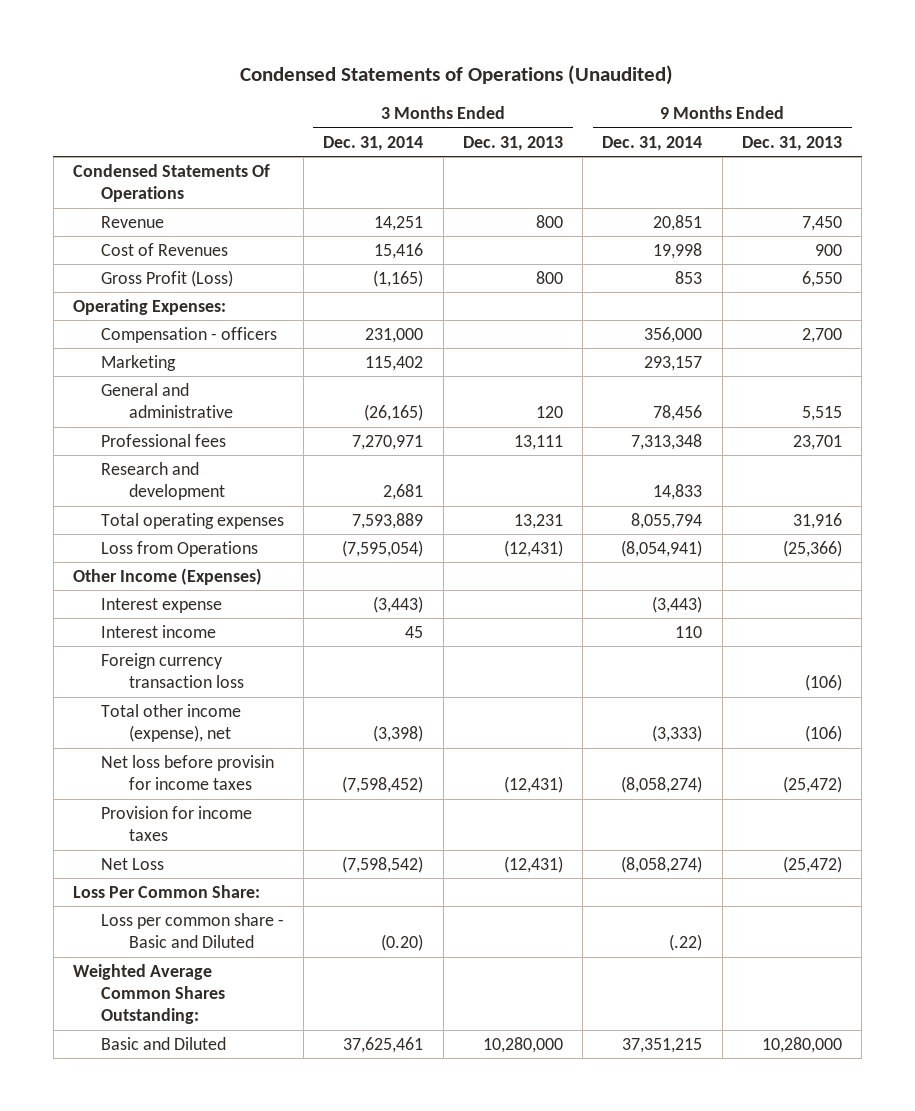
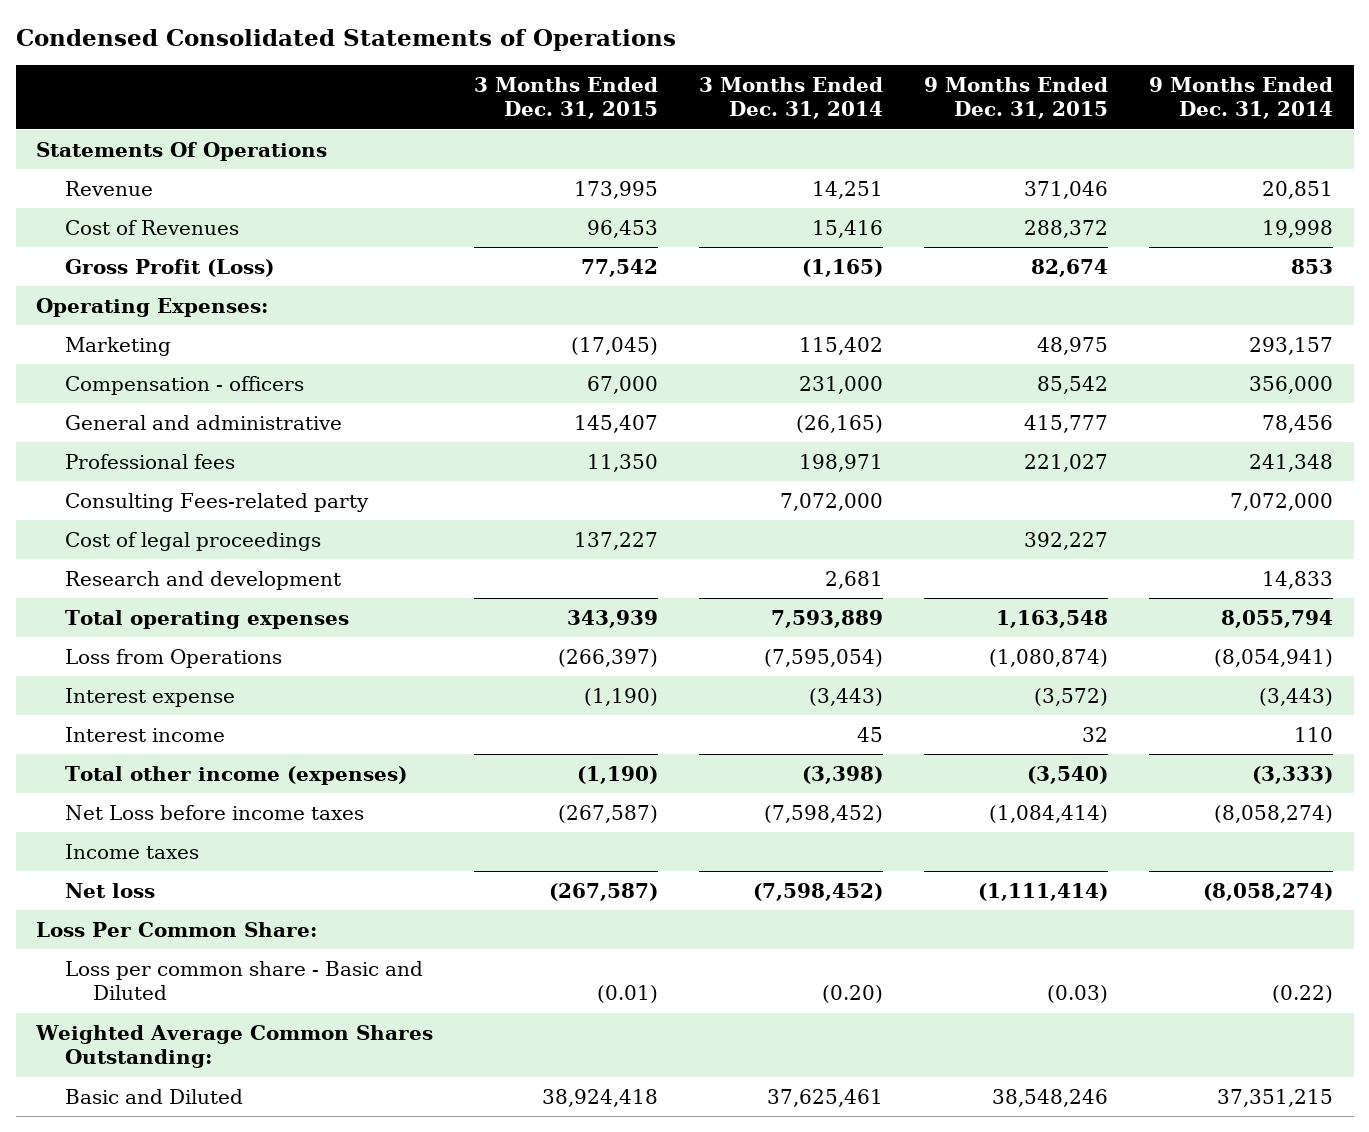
- Condensed Statements of Operations (Unaudited)
+ Condensed Consolidated Statements of Operations
- | 3 Months Ended Dec. 31, 2014 | 3 Months Ended Dec. 31, 2013 | 9 Months Ended Dec. 31, 2014 | 9 Months Ended Dec. 31, 2013
+ | 3 Months Ended Dec. 31, 2015 | 3 Months Ended Dec. 31, 2014 | 9 Months Ended Dec. 31, 2015 | 9 Months Ended Dec. 31, 2014
- Condensed Statements Of Operations
+ Statements Of Operations
moved down: Compensation - officers | 67,000 | 231,000 | 85,542 | 356,000
- Professional fees | 7,270,971 | 13,111 | 7,313,348 | 23,701
+ Professional fees | 11,350 | 198,971 | 221,027 | 241,348
+ Consulting Fees-related party | | 7,072,000 | | 7,072,000
+ Cost of legal proceedings | 137,227 | | 392,227 |
- Other Income (Expenses)
- Foreign currency transaction loss | | | | (106)
- Total other income (expense), net | (3,398) | | (3,333) | (106)
- Net loss before provisin for income taxes | (7,598,452) | (12,431) | (8,058,274) | (25,472)
- Provision for income taxes
- Net Loss | (7,598,542) | (12,431) | (8,058,274) | (25,472)
+ Total other income (expenses) | (1,190) | (3,398) | (3,540) | (3,333)
+ Net Loss before income taxes | (267,587) | (7,598,452) | (1,084,414) | (8,058,274)
+ Income taxes
+ Net loss | (267,587) | (7,598,452) | (1,111,414) | (8,058,274)
- Loss per common share - Basic and Diluted | (0.20) | | (.22) |
+ Loss per common share - Basic and Diluted | (0.01) | (0.20) | (0.03) | (0.22)

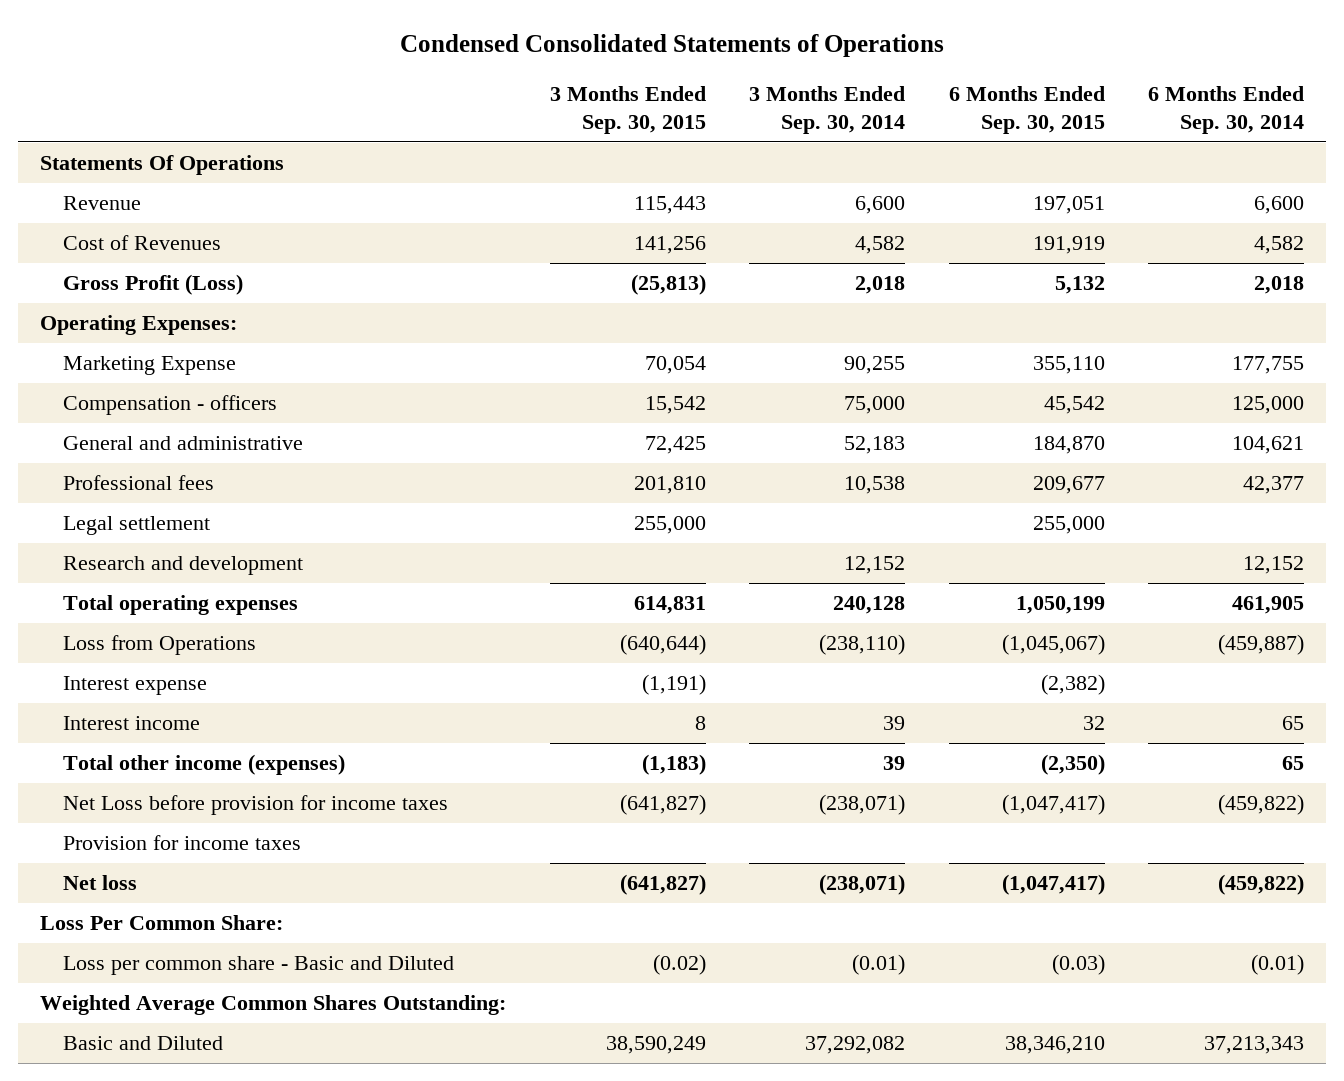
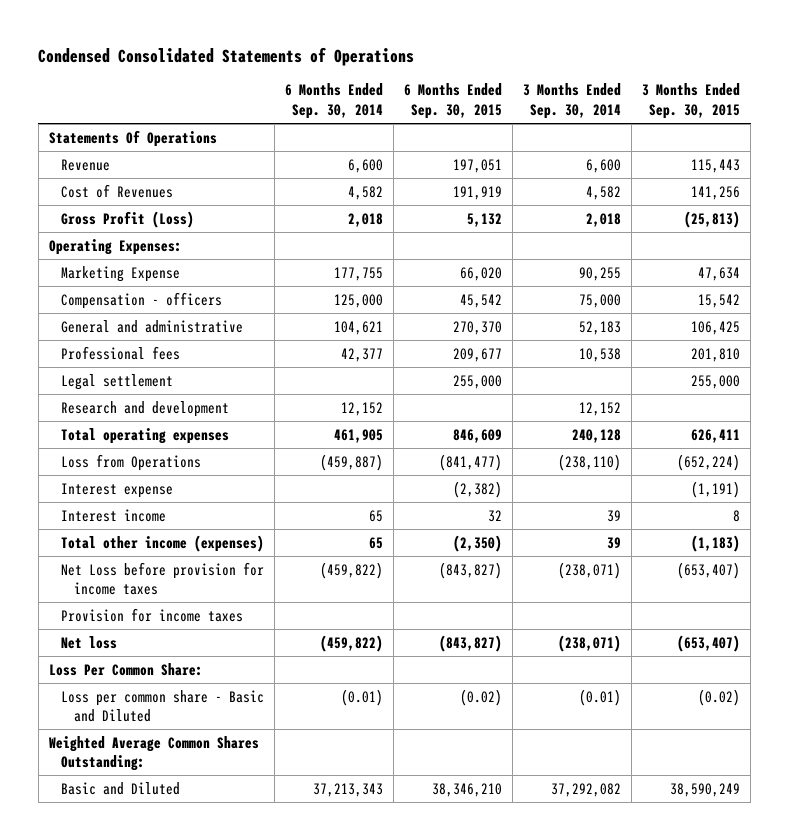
- | 3 Months Ended Sep. 30, 2015 | 3 Months Ended Sep. 30, 2014 | 6 Months Ended Sep. 30, 2015 | 6 Months Ended Sep. 30, 2014
+ | 6 Months Ended Sep. 30, 2014 | 6 Months Ended Sep. 30, 2015 | 3 Months Ended Sep. 30, 2014 | 3 Months Ended Sep. 30, 2015
- Marketing Expense | 70,054 | 90,255 | 355,110 | 177,755
+ Marketing Expense | 177,755 | 66,020 | 90,255 | 47,634
- General and administrative | 72,425 | 52,183 | 184,870 | 104,621
+ General and administrative | 104,621 | 270,370 | 52,183 | 106,425
- Total operating expenses | 614,831 | 240,128 | 1,050,199 | 461,905
- Loss from Operations | (640,644) | (238,110) | (1,045,067) | (459,887)
+ Total operating expenses | 461,905 | 846,609 | 240,128 | 626,411
+ Loss from Operations | (459,887) | (841,477) | (238,110) | (652,224)
- Net Loss before provision for income taxes | (641,827) | (238,071) | (1,047,417) | (459,822)
+ Net Loss before provision for income taxes | (459,822) | (843,827) | (238,071) | (653,407)
- Net loss | (641,827) | (238,071) | (1,047,417) | (459,822)
+ Net loss | (459,822) | (843,827) | (238,071) | (653,407)
- Loss per common share - Basic and Diluted | (0.02) | (0.01) | (0.03) | (0.01)
+ Loss per common share - Basic and Diluted | (0.01) | (0.02) | (0.01) | (0.02)

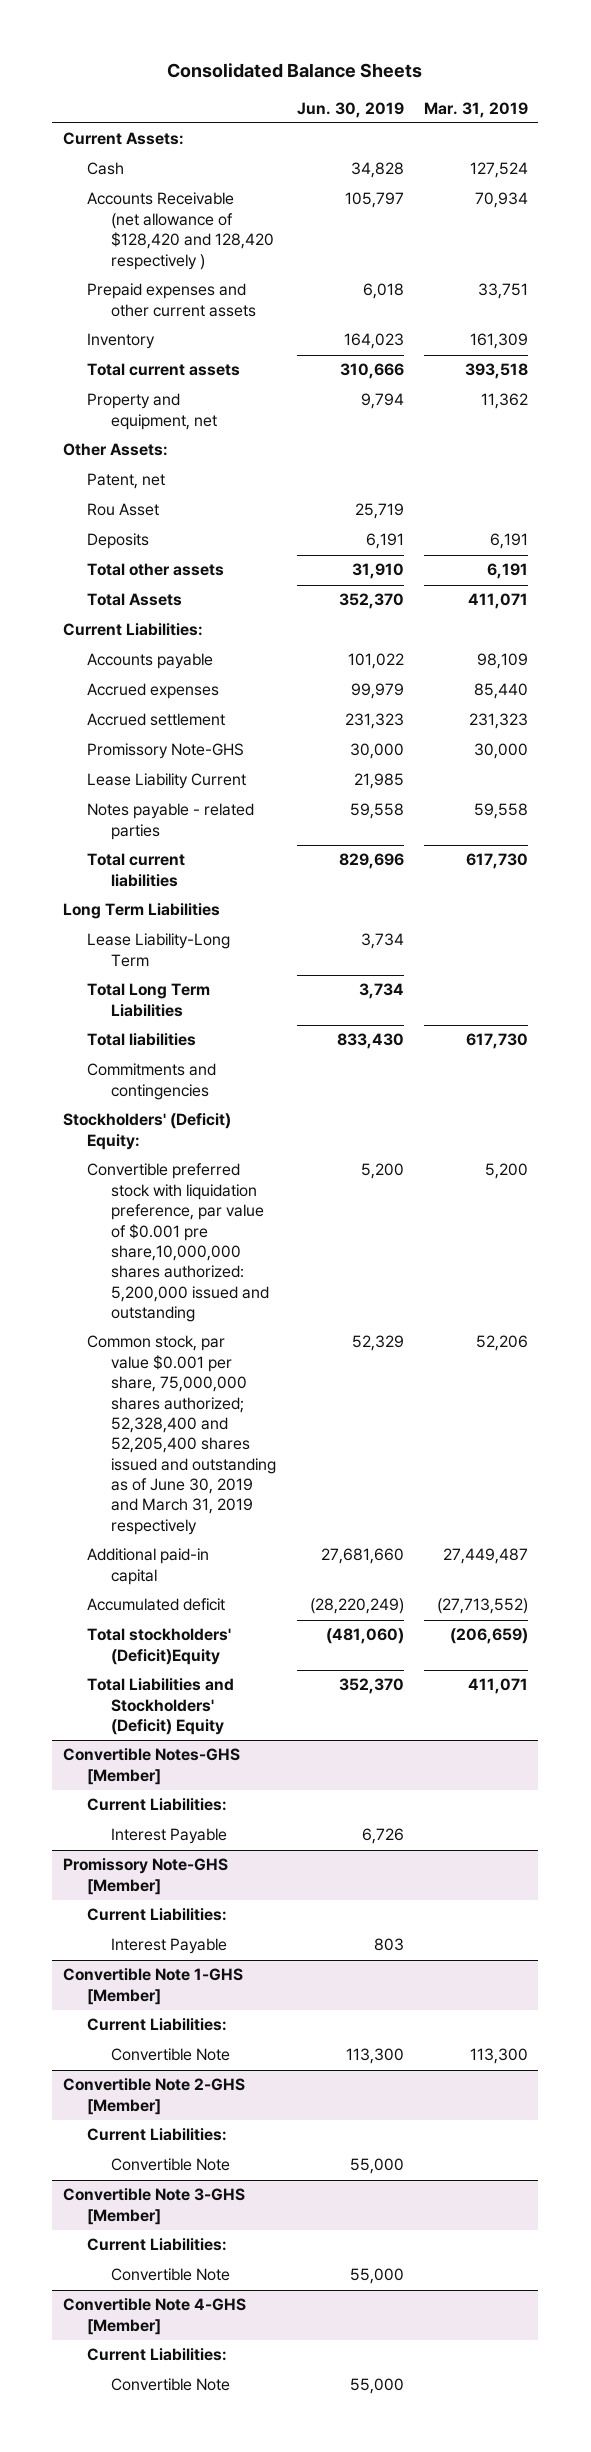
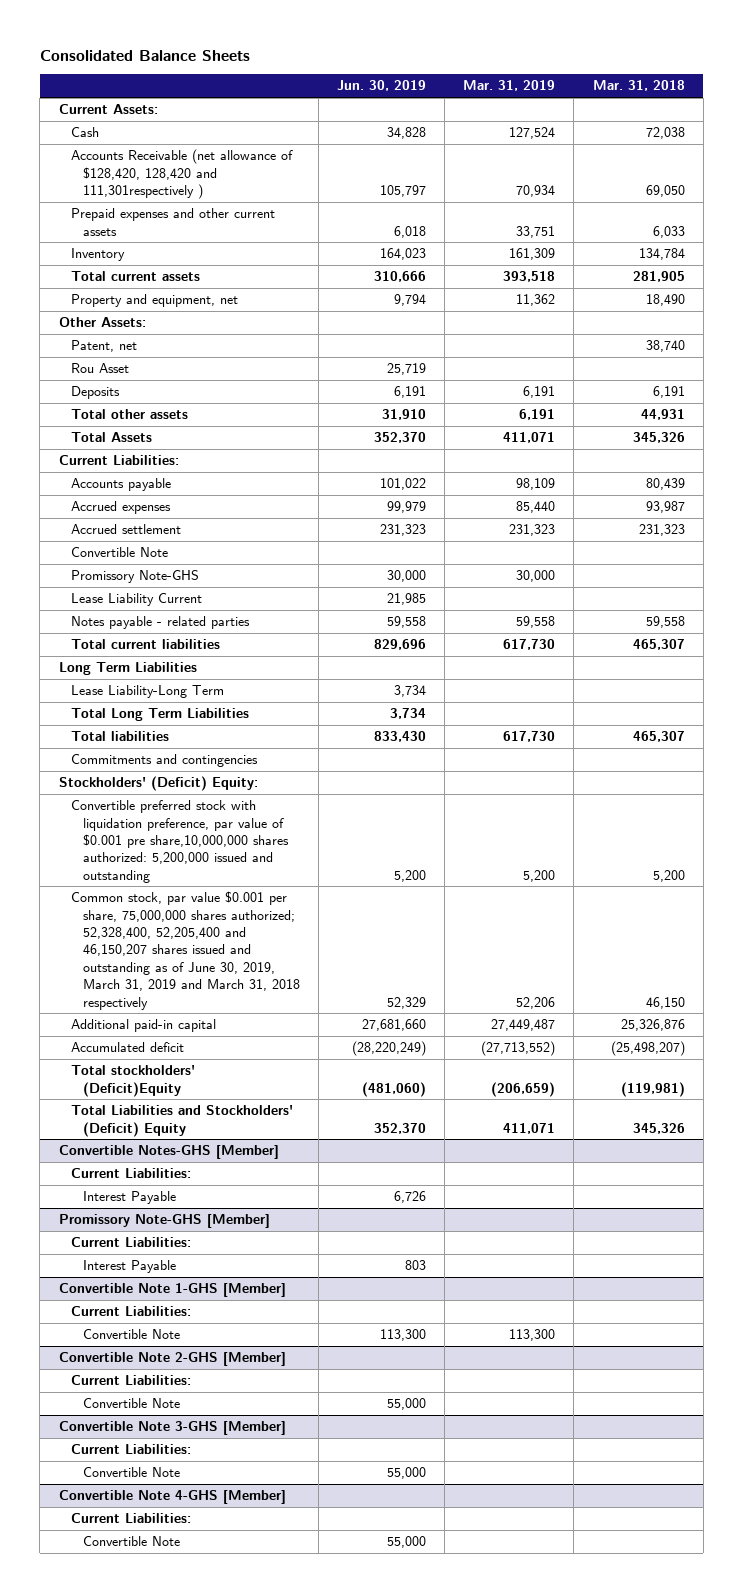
- | Jun. 30, 2019 | Mar. 31, 2019
+ | Jun. 30, 2019 | Mar. 31, 2019 | Mar. 31, 2018
- Accounts Receivable (net allowance of $128,420 and 128,420 respectively ) | 105,797 | 70,934
+ Accounts Receivable (net allowance of $128,420, 128,420 and 111,301respectively ) | 105,797 | 70,934 | 69,050
+ Convertible Note
- Common stock, par value $0.001 per share, 75,000,000 shares authorized; 52,328,400 and 52,205,400 shares issued and outstanding as of June 30, 2019 and March 31, 2019 respectively | 52,329 | 52,206
+ Common stock, par value $0.001 per share, 75,000,000 shares authorized; 52,328,400, 52,205,400 and 46,150,207 shares issued and outstanding as of June 30, 2019, March 31, 2019 and March 31, 2018 respectively | 52,329 | 52,206 | 46,150

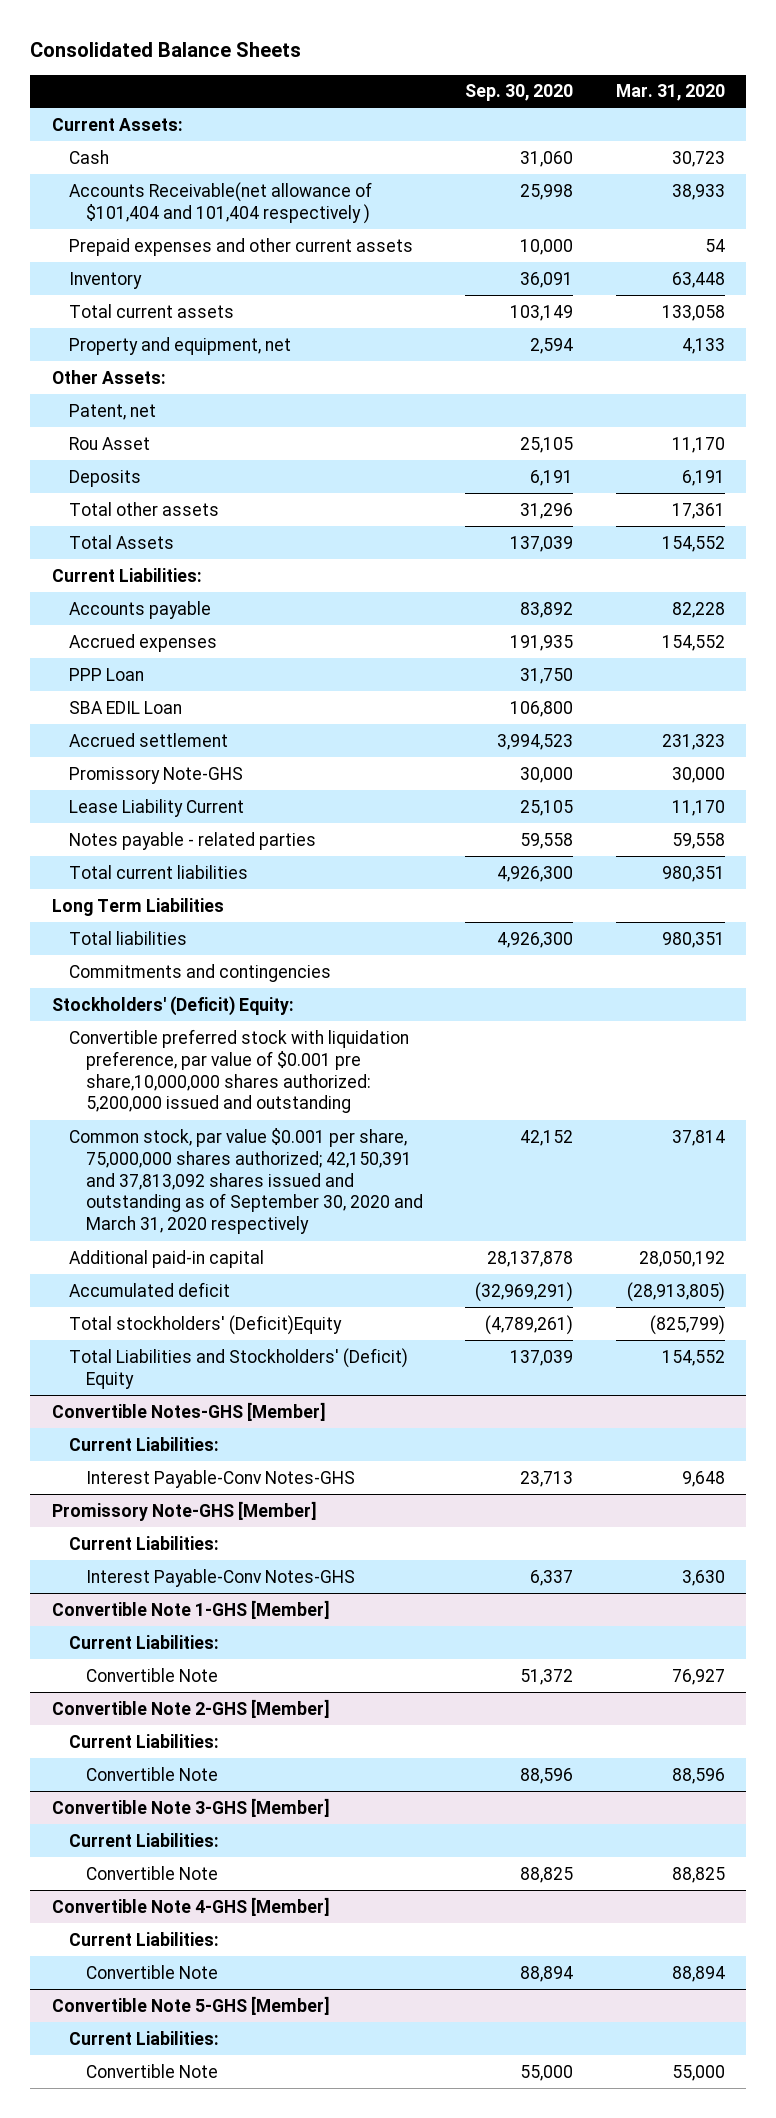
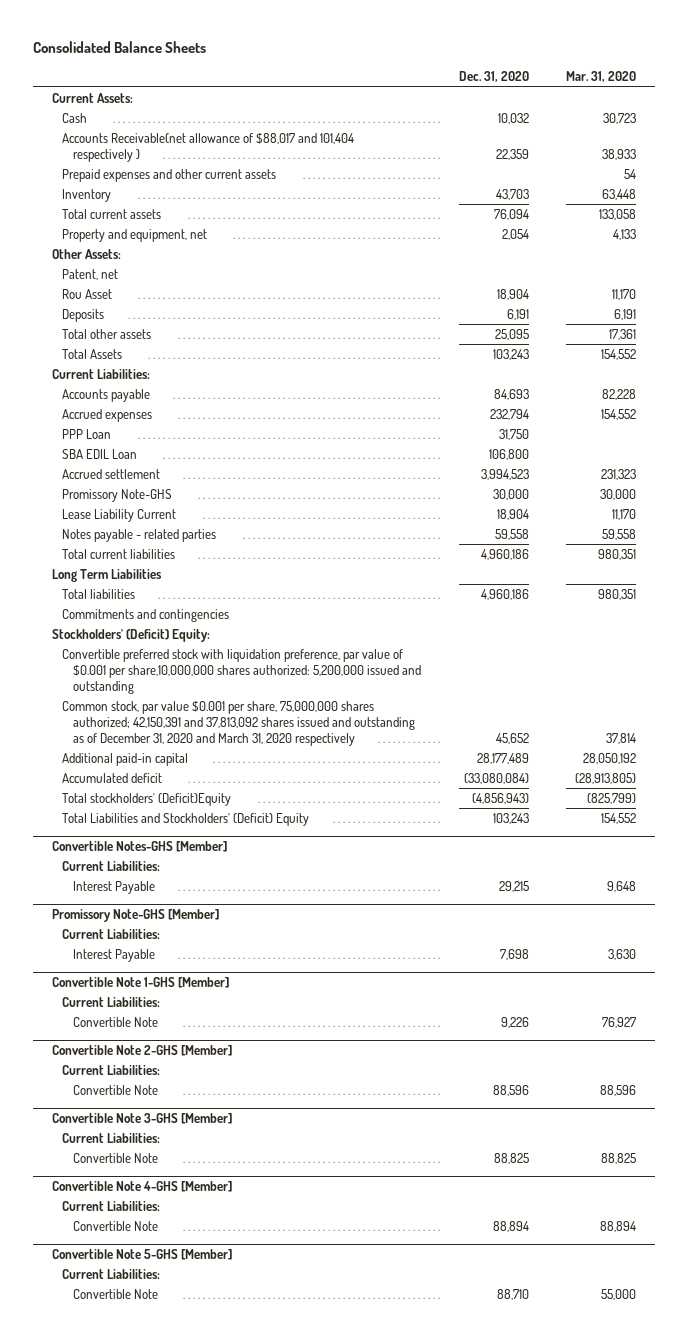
- | Sep. 30, 2020 | Mar. 31, 2020
+ | Dec. 31, 2020 | Mar. 31, 2020
- Accounts Receivable(net allowance of $101,404 and 101,404 respectively ) | 25,998 | 38,933
+ Accounts Receivable(net allowance of $88,017 and 101,404 respectively ) | 22,359 | 38,933
- Convertible preferred stock with liquidation preference, par value of $0.001 pre share,10,000,000 shares authorized: 5,200,000 issued and outstanding
- Common stock, par value $0.001 per share, 75,000,000 shares authorized; 42,150,391 and 37,813,092 shares issued and outstanding as of September 30, 2020 and March 31, 2020 respectively | 42,152 | 37,814
+ Convertible preferred stock with liquidation preference, par value of $0.001 per share,10,000,000 shares authorized: 5,200,000 issued and outstanding
+ Common stock, par value $0.001 per share, 75,000,000 shares authorized; 42,150,391 and 37,813,092 shares issued and outstanding as of December 31, 2020 and March 31, 2020 respectively | 45,652 | 37,814
@ Convertible Notes-GHS [Member]
- Interest Payable-Conv Notes-GHS | 23,713 | 9,648
+ Interest Payable | 29,215 | 9,648
@ Promissory Note-GHS [Member]
- Interest Payable-Conv Notes-GHS | 6,337 | 3,630
+ Interest Payable | 7,698 | 3,630

